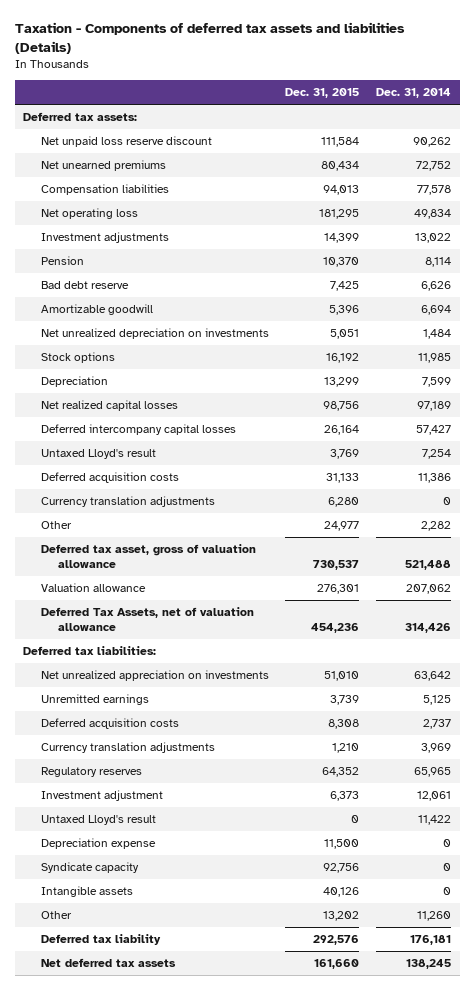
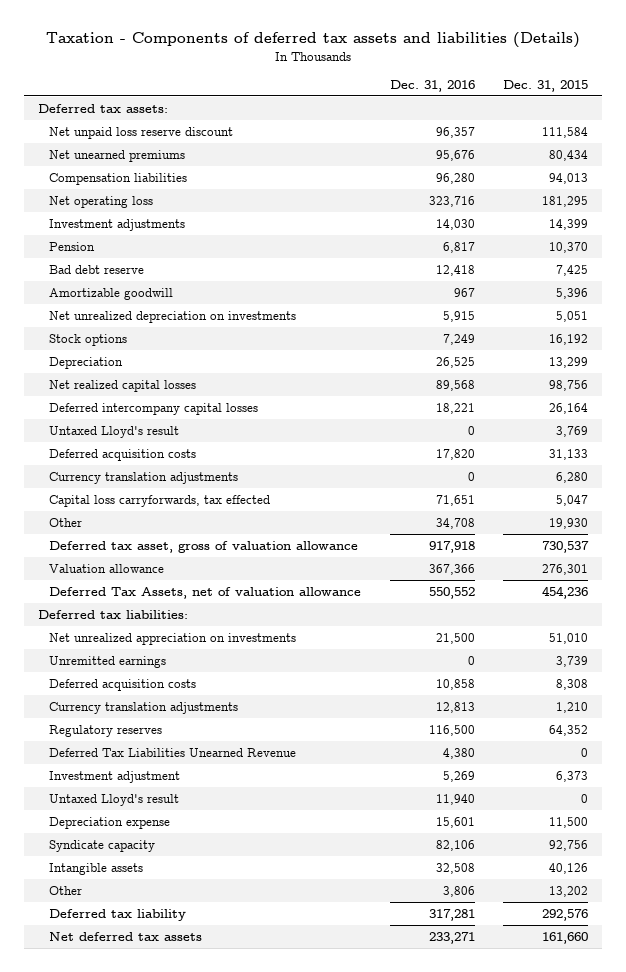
- | Dec. 31, 2015 | Dec. 31, 2014
+ | Dec. 31, 2016 | Dec. 31, 2015
- Other | 24,977 | 2,282
+ Capital loss carryforwards, tax effected | 71,651 | 5,047
+ Other | 34,708 | 19,930
+ Deferred Tax Liabilities Unearned Revenue | 4,380 | 0

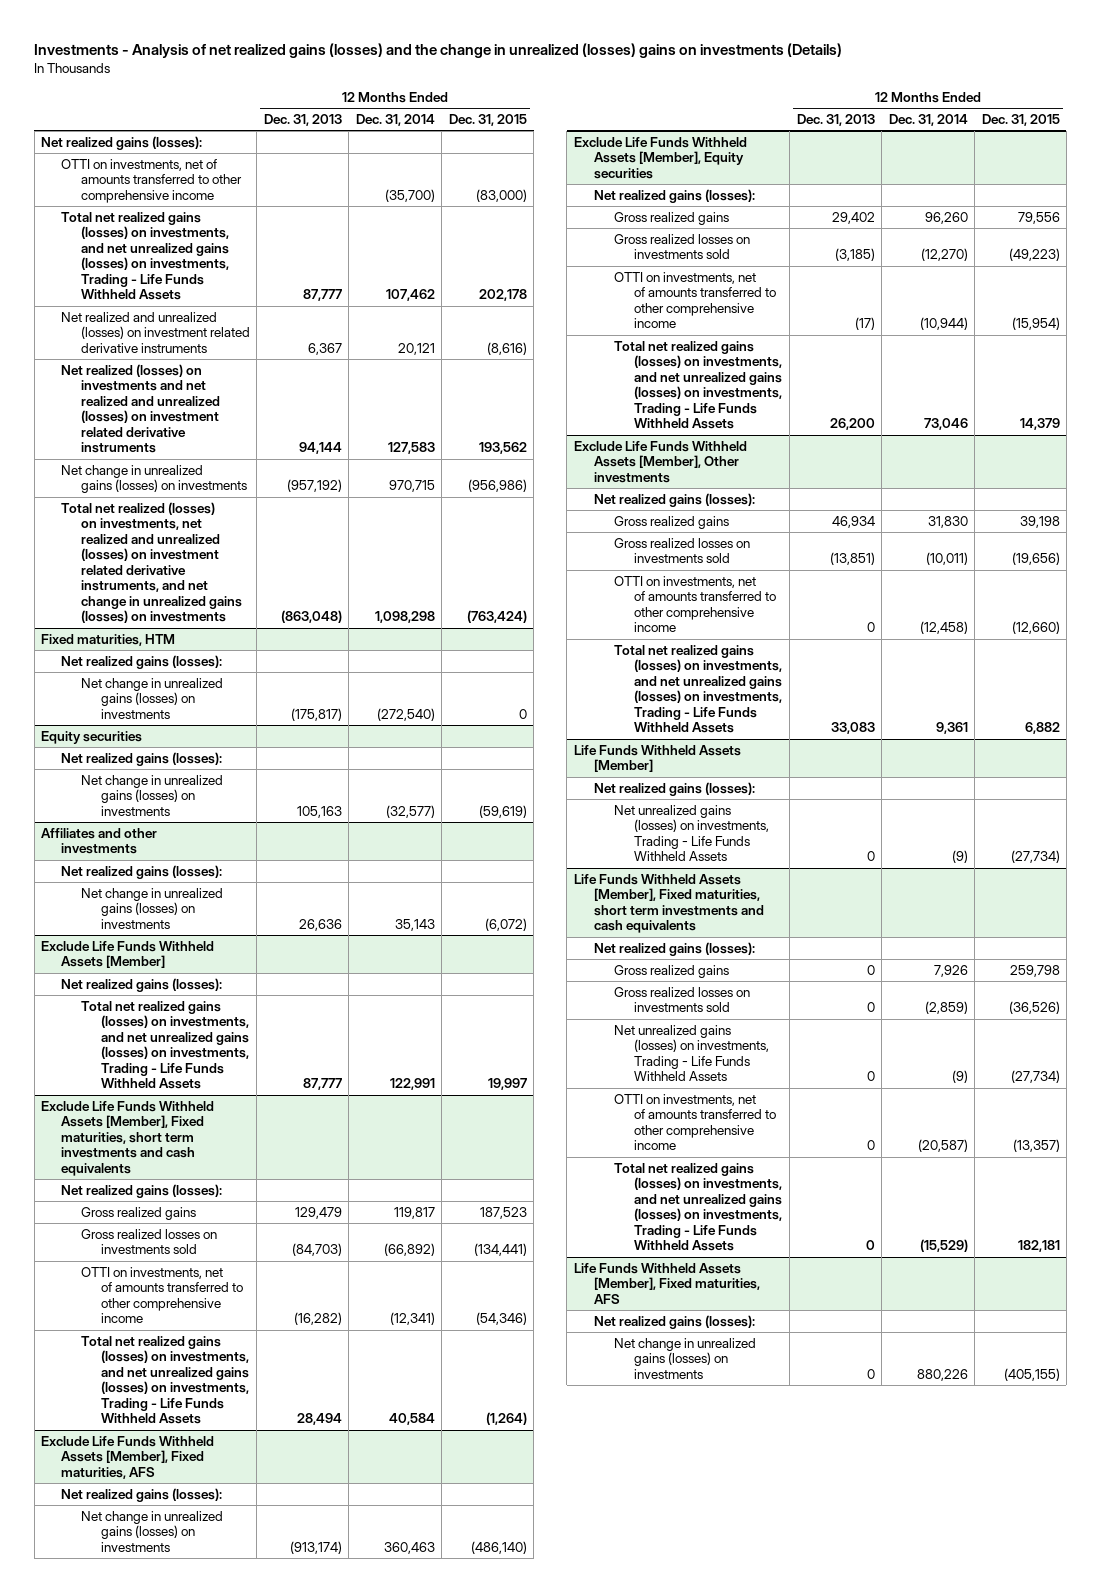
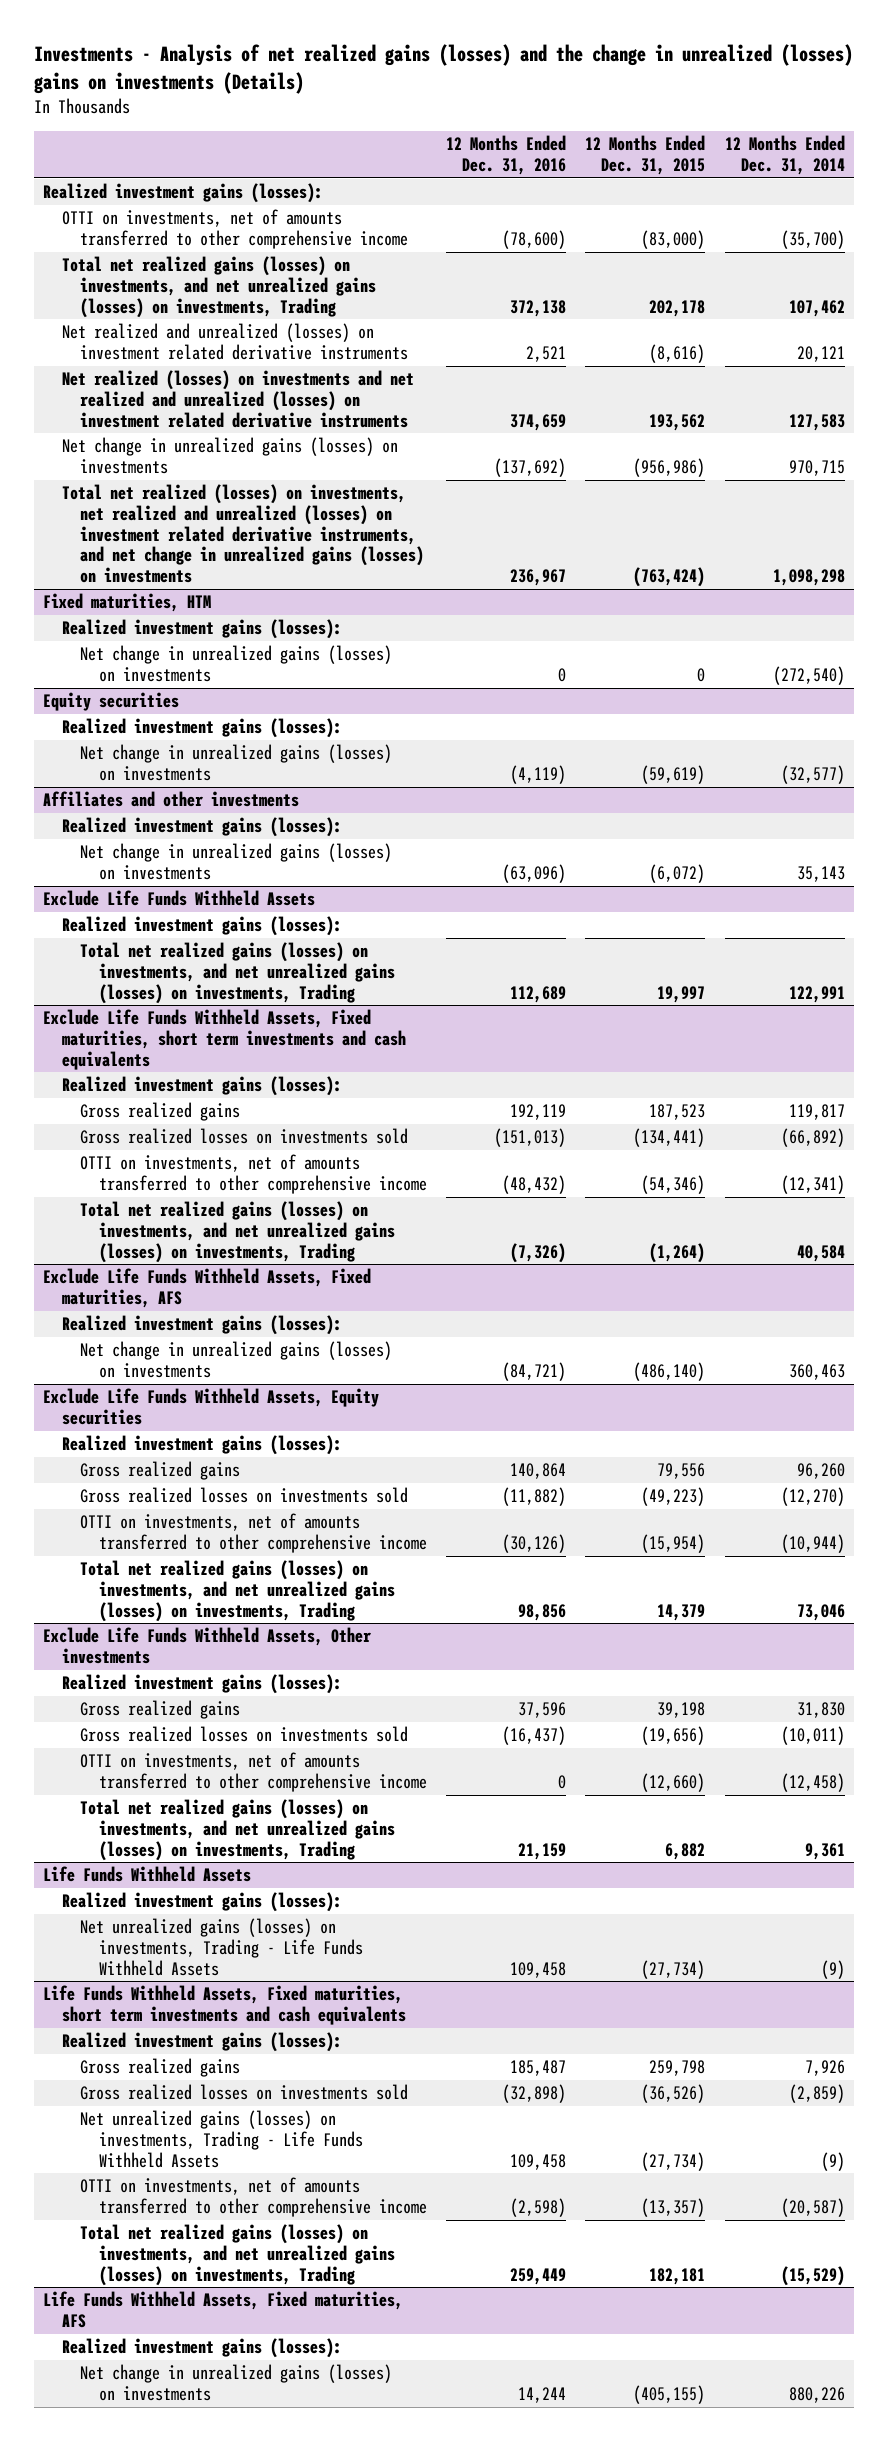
- | 12 Months Ended Dec. 31, 2013 | 12 Months Ended Dec. 31, 2014 | 12 Months Ended Dec. 31, 2015
+ | 12 Months Ended Dec. 31, 2016 | 12 Months Ended Dec. 31, 2015 | 12 Months Ended Dec. 31, 2014
- Net realized gains (losses):
+ Realized investment gains (losses):
- Total net realized gains (losses) on investments, and net unrealized gains (losses) on investments, Trading - Life Funds Withheld Assets | 87,777 | 107,462 | 202,178
+ Total net realized gains (losses) on investments, and net unrealized gains (losses) on investments, Trading | 372,138 | 202,178 | 107,462
@ Fixed maturities, HTM
- Net realized gains (losses):
+ Realized investment gains (losses):
@ Equity securities
- Net realized gains (losses):
+ Realized investment gains (losses):
@ Affiliates and other investments
- Net realized gains (losses):
+ Realized investment gains (losses):
- Exclude Life Funds Withheld Assets [Member]
- Net realized gains (losses):
- Total net realized gains (losses) on investments, and net unrealized gains (losses) on investments, Trading - Life Funds Withheld Assets | 87,777 | 122,991 | 19,997
- Exclude Life Funds Withheld Assets [Member], Fixed maturities, short term investments and cash equivalents
- Net realized gains (losses):
+ Exclude Life Funds Withheld Assets
+ Realized investment gains (losses):
+ Total net realized gains (losses) on investments, and net unrealized gains (losses) on investments, Trading | 112,689 | 19,997 | 122,991
+ Exclude Life Funds Withheld Assets, Fixed maturities, short term investments and cash equivalents
+ Realized investment gains (losses):
- Total net realized gains (losses) on investments, and net unrealized gains (losses) on investments, Trading - Life Funds Withheld Assets | 28,494 | 40,584 | (1,264)
- Exclude Life Funds Withheld Assets [Member], Fixed maturities, AFS
- Net realized gains (losses):
+ Total net realized gains (losses) on investments, and net unrealized gains (losses) on investments, Trading | (7,326) | (1,264) | 40,584
+ Exclude Life Funds Withheld Assets, Fixed maturities, AFS
+ Realized investment gains (losses):
- Exclude Life Funds Withheld Assets [Member], Equity securities
- Net realized gains (losses):
+ Exclude Life Funds Withheld Assets, Equity securities
+ Realized investment gains (losses):
- Total net realized gains (losses) on investments, and net unrealized gains (losses) on investments, Trading - Life Funds Withheld Assets | 26,200 | 73,046 | 14,379
- Exclude Life Funds Withheld Assets [Member], Other investments
- Net realized gains (losses):
+ Total net realized gains (losses) on investments, and net unrealized gains (losses) on investments, Trading | 98,856 | 14,379 | 73,046
+ Exclude Life Funds Withheld Assets, Other investments
+ Realized investment gains (losses):
- Total net realized gains (losses) on investments, and net unrealized gains (losses) on investments, Trading - Life Funds Withheld Assets | 33,083 | 9,361 | 6,882
- Life Funds Withheld Assets [Member]
- Net realized gains (losses):
+ Total net realized gains (losses) on investments, and net unrealized gains (losses) on investments, Trading | 21,159 | 6,882 | 9,361
+ Life Funds Withheld Assets
+ Realized investment gains (losses):
- Life Funds Withheld Assets [Member], Fixed maturities, short term investments and cash equivalents
- Net realized gains (losses):
+ Life Funds Withheld Assets, Fixed maturities, short term investments and cash equivalents
+ Realized investment gains (losses):
- Total net realized gains (losses) on investments, and net unrealized gains (losses) on investments, Trading - Life Funds Withheld Assets | 0 | (15,529) | 182,181
- Life Funds Withheld Assets [Member], Fixed maturities, AFS
- Net realized gains (losses):
+ Total net realized gains (losses) on investments, and net unrealized gains (losses) on investments, Trading | 259,449 | 182,181 | (15,529)
+ Life Funds Withheld Assets, Fixed maturities, AFS
+ Realized investment gains (losses):

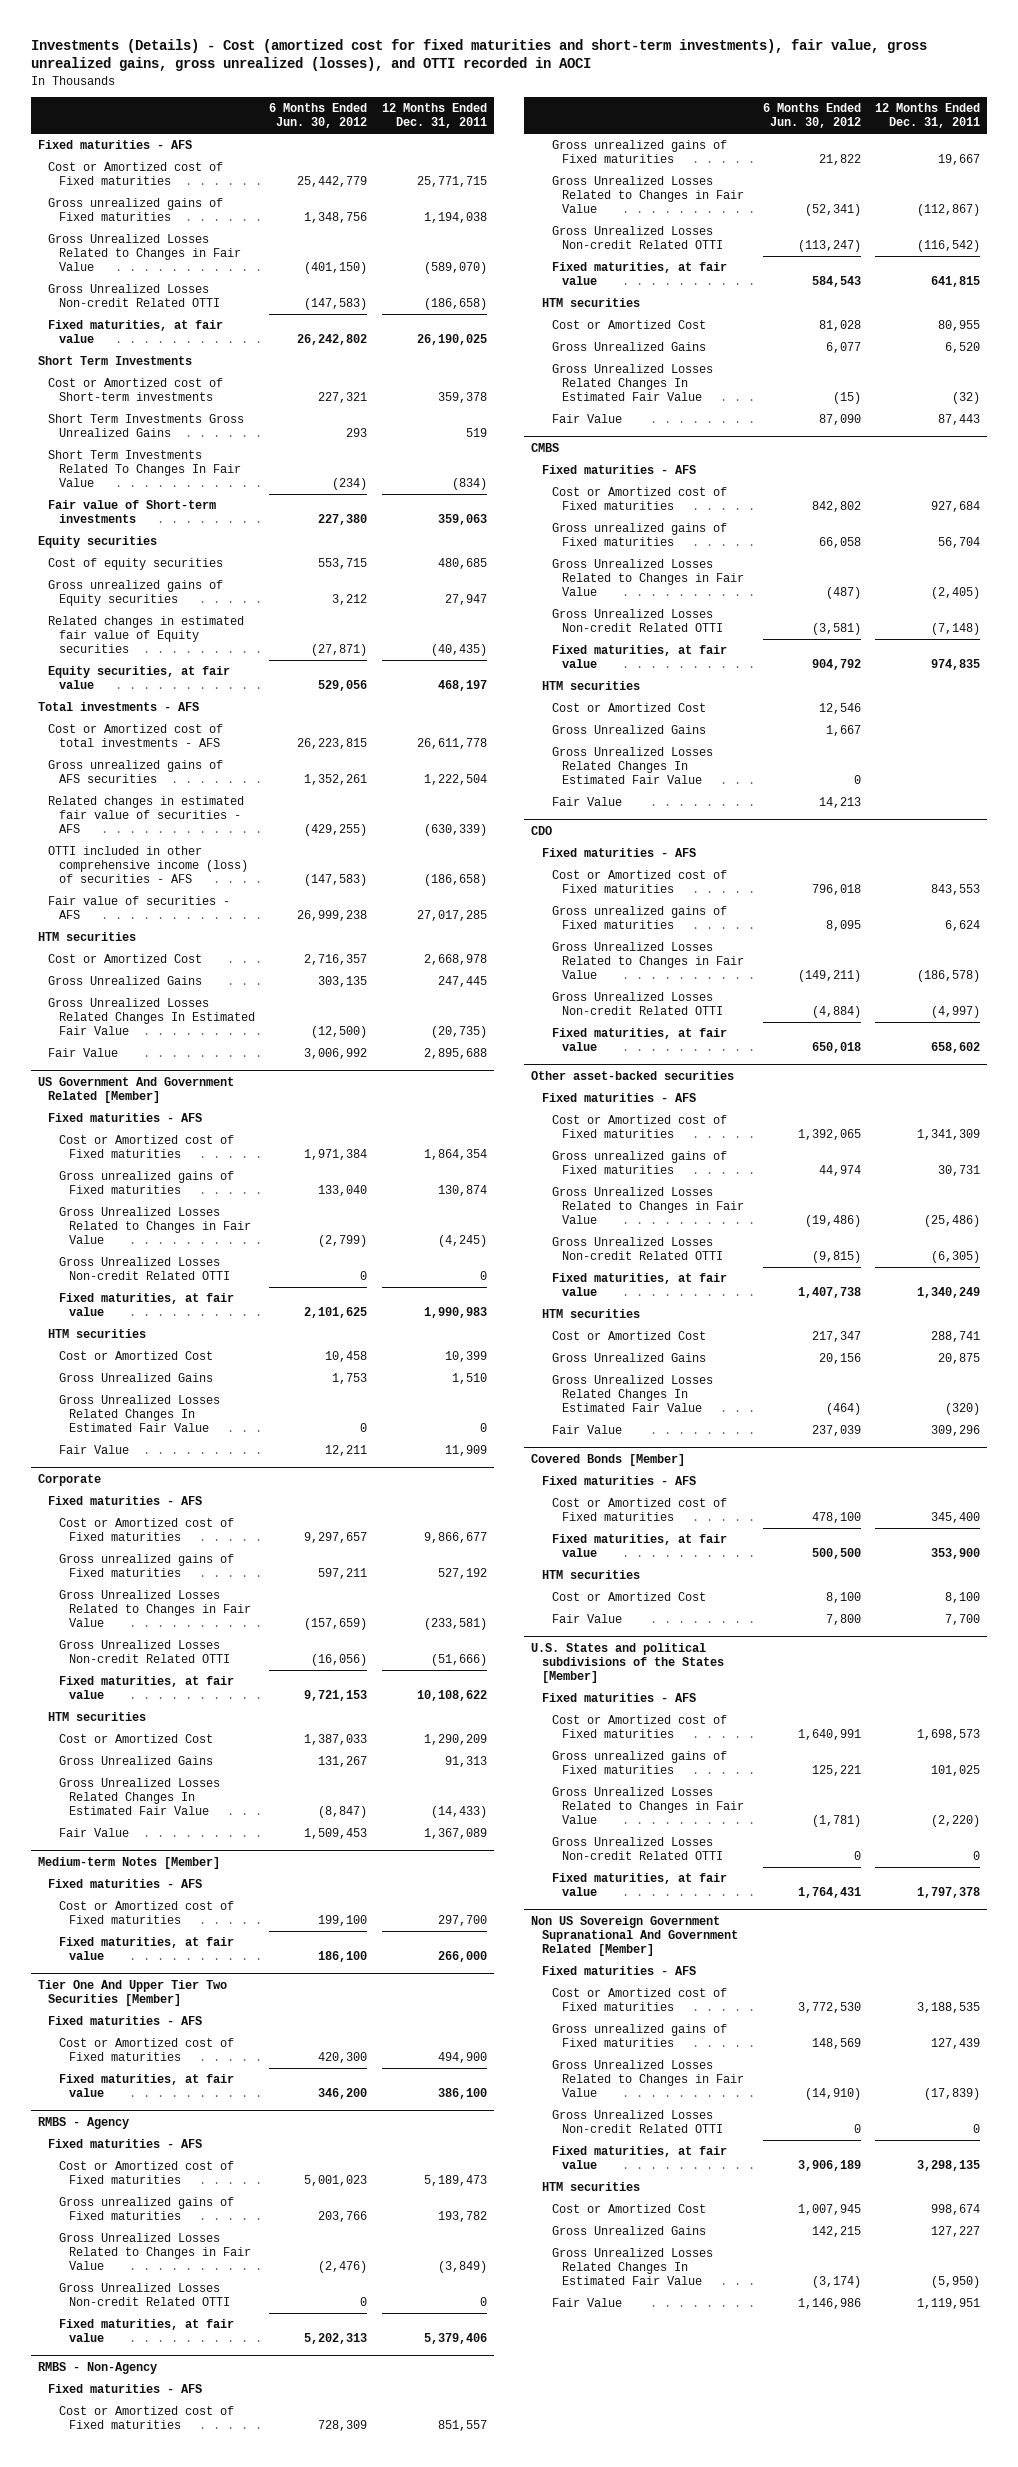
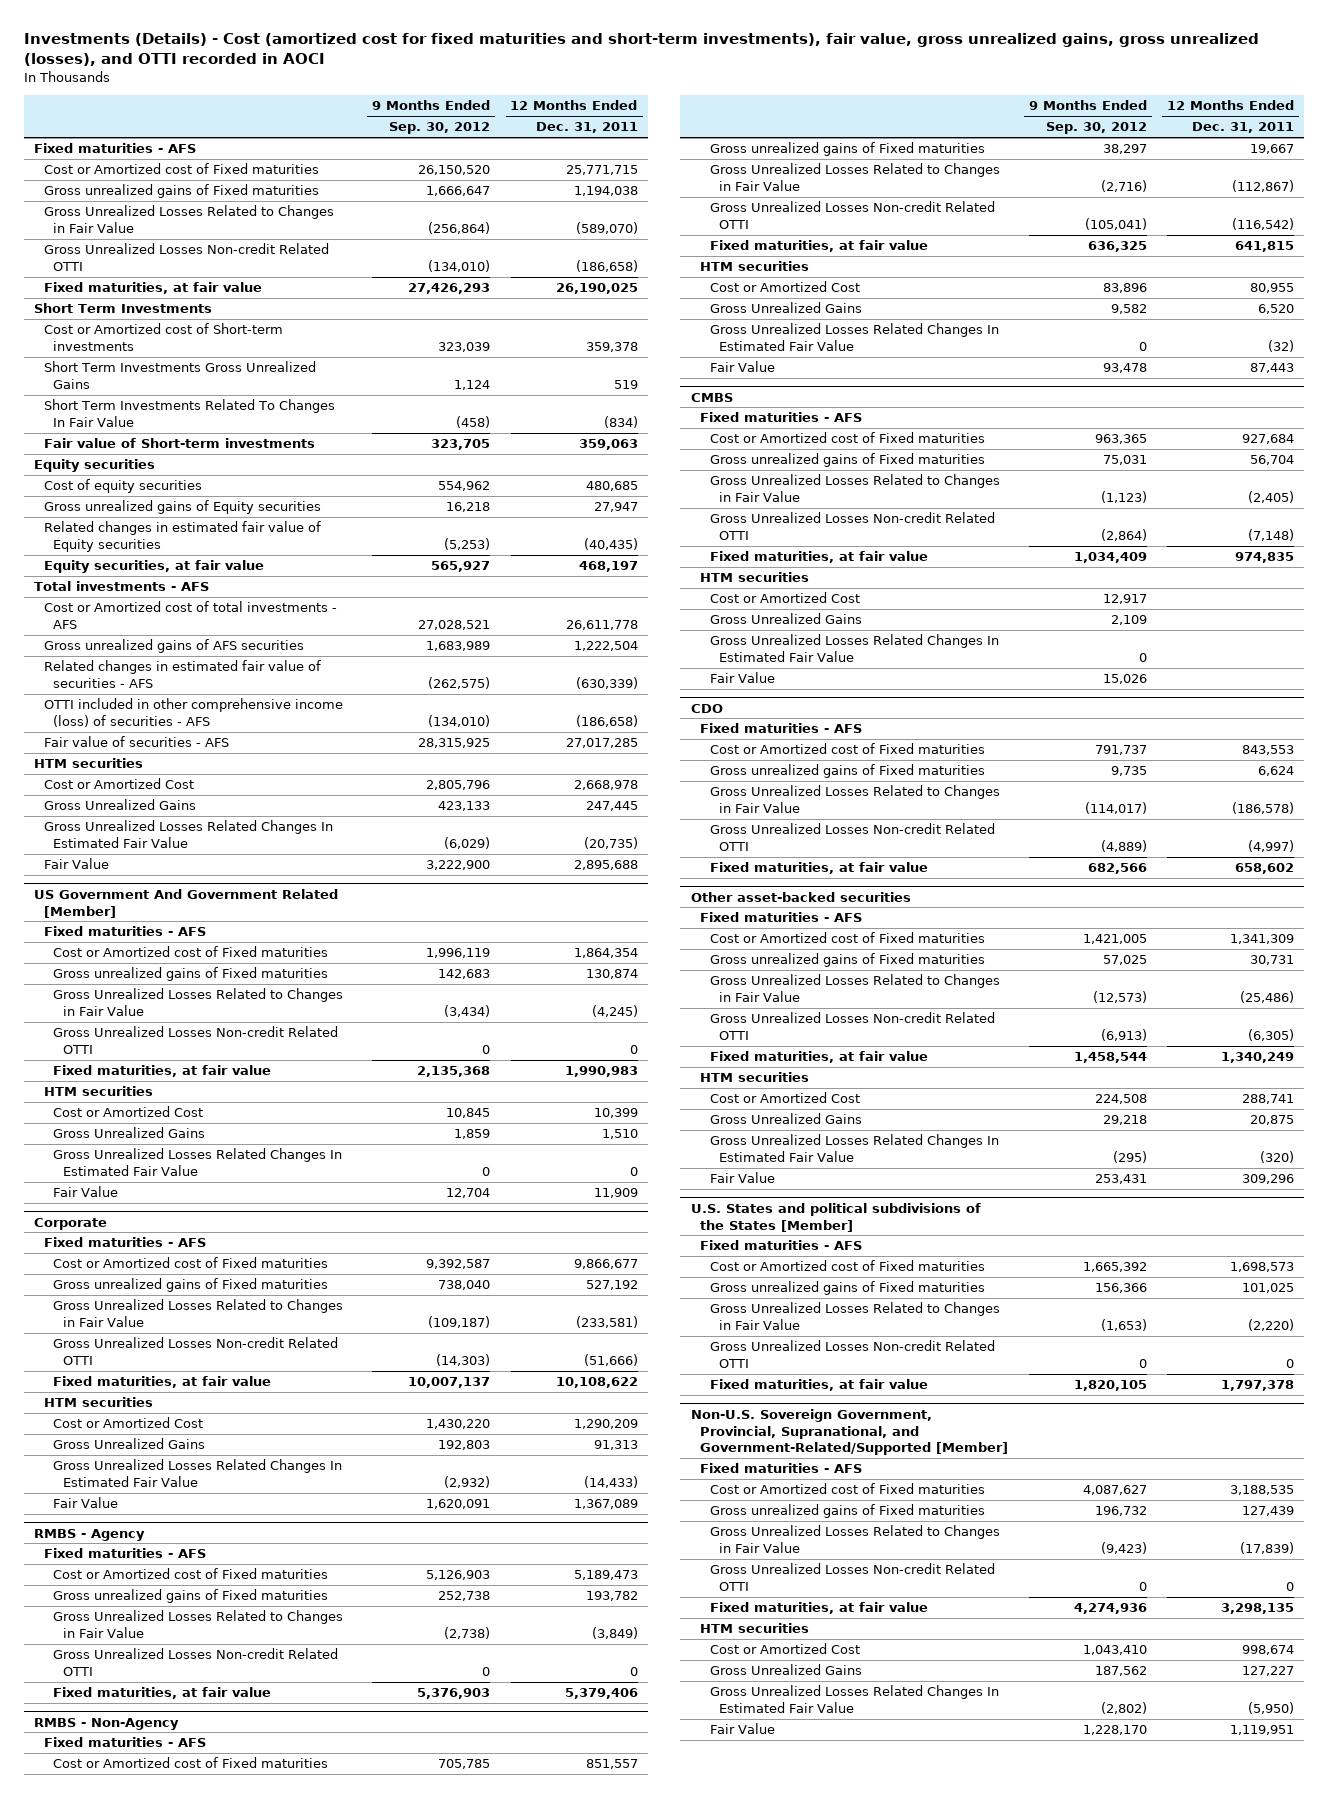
- | 6 Months Ended Jun. 30, 2012 | 12 Months Ended Dec. 31, 2011
+ | 9 Months Ended Sep. 30, 2012 | 12 Months Ended Dec. 31, 2011
- Medium-term Notes [Member]
- Fixed maturities - AFS
- Cost or Amortized cost of Fixed maturities | 199,100 | 297,700
- Fixed maturities, at fair value | 186,100 | 266,000
- Tier One And Upper Tier Two Securities [Member]
- Fixed maturities - AFS
- Cost or Amortized cost of Fixed maturities | 420,300 | 494,900
- Fixed maturities, at fair value | 346,200 | 386,100
- Covered Bonds [Member]
- Fixed maturities - AFS
- Cost or Amortized cost of Fixed maturities | 478,100 | 345,400
- Fixed maturities, at fair value | 500,500 | 353,900
- HTM securities
- Cost or Amortized Cost | 8,100 | 8,100
- Fair Value | 7,800 | 7,700
- Non US Sovereign Government Supranational And Government Related [Member]
+ Non-U.S. Sovereign Government, Provincial, Supranational, and Government-Related/Supported [Member]

